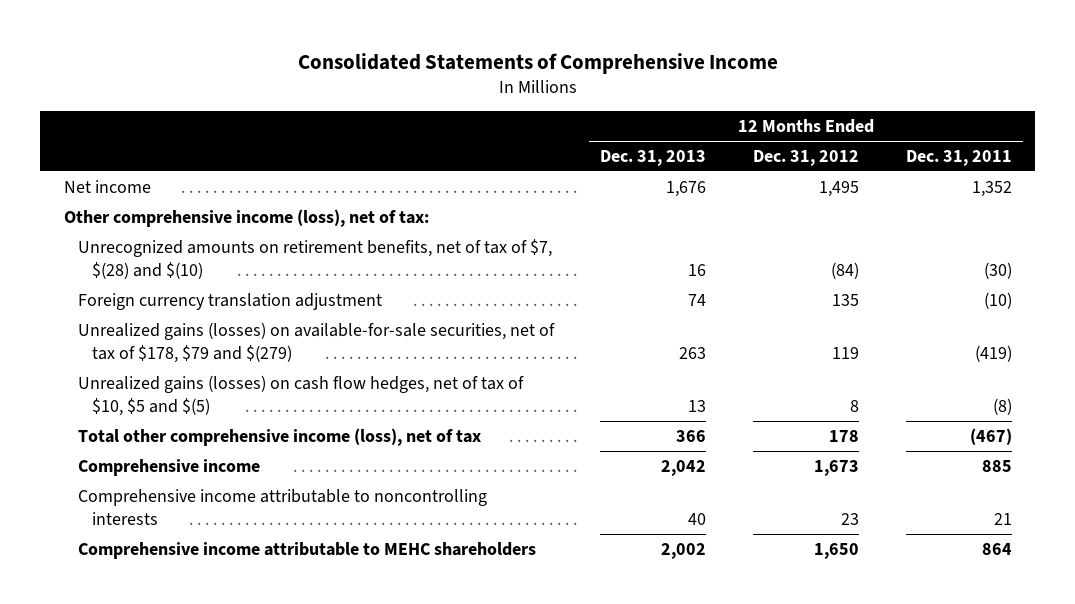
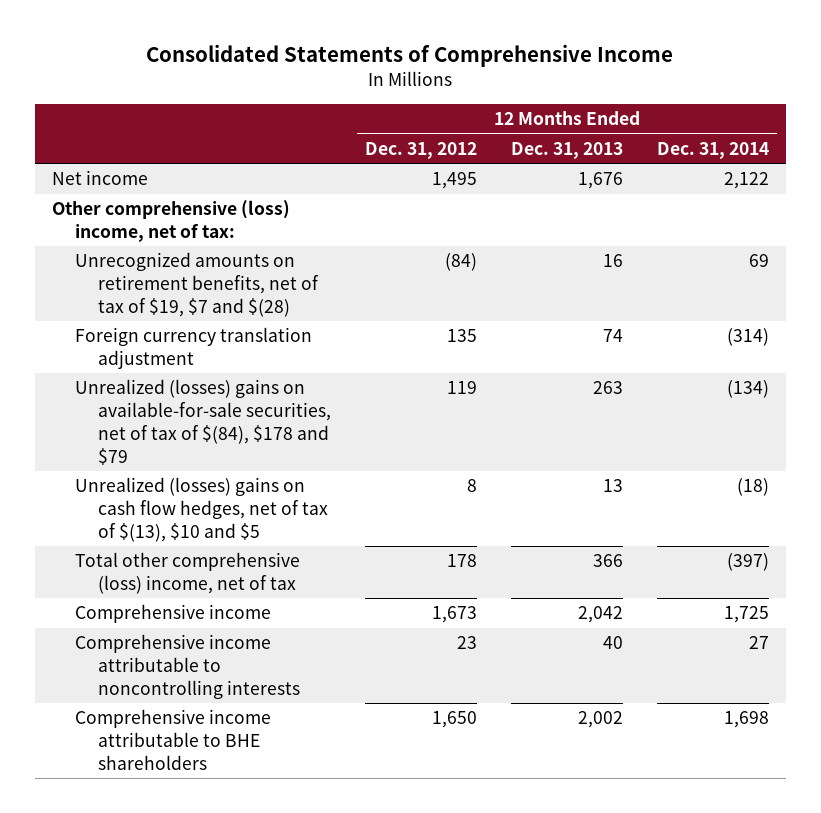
- | 12 Months Ended Dec. 31, 2013 | 12 Months Ended Dec. 31, 2012 | 12 Months Ended Dec. 31, 2011
+ | 12 Months Ended Dec. 31, 2012 | 12 Months Ended Dec. 31, 2013 | 12 Months Ended Dec. 31, 2014
- Other comprehensive income (loss), net of tax:
- Unrecognized amounts on retirement benefits, net of tax of $7, $(28) and $(10) | 16 | (84) | (30)
+ Other comprehensive (loss) income, net of tax:
+ Unrecognized amounts on retirement benefits, net of tax of $19, $7 and $(28) | (84) | 16 | 69
- Unrealized gains (losses) on available-for-sale securities, net of tax of $178, $79 and $(279) | 263 | 119 | (419)
- Unrealized gains (losses) on cash flow hedges, net of tax of $10, $5 and $(5) | 13 | 8 | (8)
- Total other comprehensive income (loss), net of tax | 366 | 178 | (467)
+ Unrealized (losses) gains on available-for-sale securities, net of tax of $(84), $178 and $79 | 119 | 263 | (134)
+ Unrealized (losses) gains on cash flow hedges, net of tax of $(13), $10 and $5 | 8 | 13 | (18)
+ Total other comprehensive (loss) income, net of tax | 178 | 366 | (397)
- Comprehensive income attributable to MEHC shareholders | 2,002 | 1,650 | 864
+ Comprehensive income attributable to BHE shareholders | 1,650 | 2,002 | 1,698

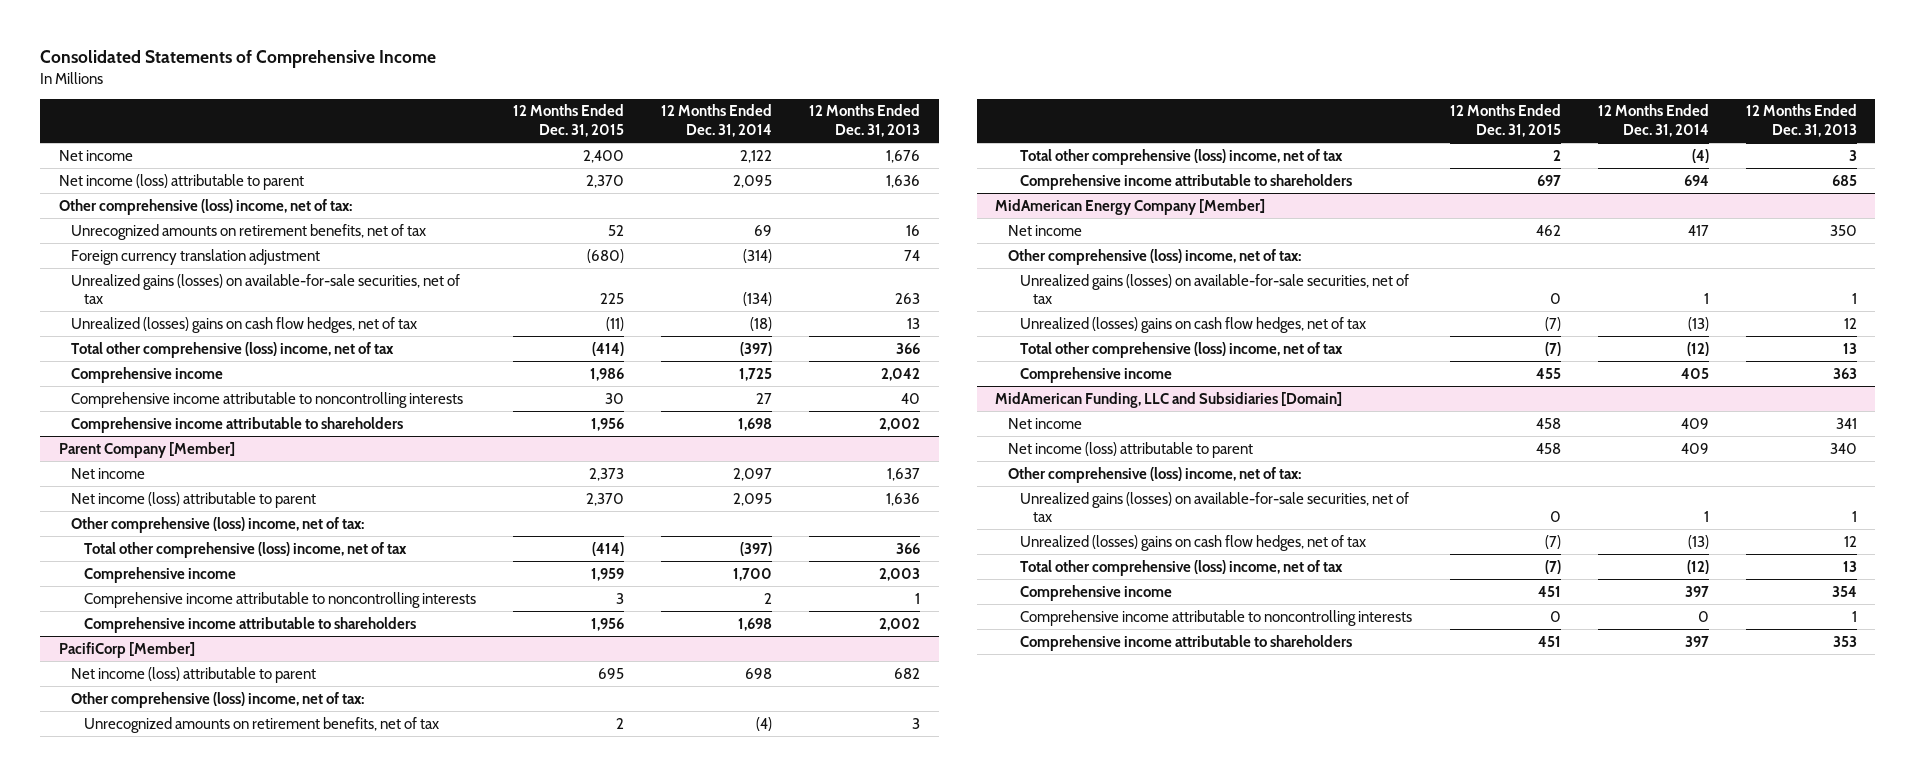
- | 12 Months Ended Dec. 31, 2012 | 12 Months Ended Dec. 31, 2013 | 12 Months Ended Dec. 31, 2014
+ | 12 Months Ended Dec. 31, 2015 | 12 Months Ended Dec. 31, 2014 | 12 Months Ended Dec. 31, 2013
+ Net income (loss) attributable to parent | 2,370 | 2,095 | 1,636
- Unrecognized amounts on retirement benefits, net of tax of $19, $7 and $(28) | (84) | 16 | 69
+ Unrecognized amounts on retirement benefits, net of tax | 52 | 69 | 16
- Unrealized (losses) gains on available-for-sale securities, net of tax of $(84), $178 and $79 | 119 | 263 | (134)
- Unrealized (losses) gains on cash flow hedges, net of tax of $(13), $10 and $5 | 8 | 13 | (18)
+ Unrealized gains (losses) on available-for-sale securities, net of tax | 225 | (134) | 263
+ Unrealized (losses) gains on cash flow hedges, net of tax | (11) | (18) | 13
- Comprehensive income attributable to BHE shareholders | 1,650 | 2,002 | 1,698
+ Comprehensive income attributable to shareholders | 1,956 | 1,698 | 2,002
+ Parent Company [Member]
+ Net income | 2,373 | 2,097 | 1,637
+ Net income (loss) attributable to parent | 2,370 | 2,095 | 1,636
+ Other comprehensive (loss) income, net of tax:
+ Total other comprehensive (loss) income, net of tax | (414) | (397) | 366
+ Comprehensive income | 1,959 | 1,700 | 2,003
+ Comprehensive income attributable to noncontrolling interests | 3 | 2 | 1
+ Comprehensive income attributable to shareholders | 1,956 | 1,698 | 2,002
+ PacifiCorp [Member]
+ Net income (loss) attributable to parent | 695 | 698 | 682
+ Other comprehensive (loss) income, net of tax:
+ Unrecognized amounts on retirement benefits, net of tax | 2 | (4) | 3
+ Total other comprehensive (loss) income, net of tax | 2 | (4) | 3
+ Comprehensive income attributable to shareholders | 697 | 694 | 685
+ MidAmerican Energy Company [Member]
+ Net income | 462 | 417 | 350
+ Other comprehensive (loss) income, net of tax:
+ Unrealized gains (losses) on available-for-sale securities, net of tax | 0 | 1 | 1
+ Unrealized (losses) gains on cash flow hedges, net of tax | (7) | (13) | 12
+ Total other comprehensive (loss) income, net of tax | (7) | (12) | 13
+ Comprehensive income | 455 | 405 | 363
+ MidAmerican Funding, LLC and Subsidiaries [Domain]
+ Net income | 458 | 409 | 341
+ Net income (loss) attributable to parent | 458 | 409 | 340
+ Other comprehensive (loss) income, net of tax:
+ Unrealized gains (losses) on available-for-sale securities, net of tax | 0 | 1 | 1
+ Unrealized (losses) gains on cash flow hedges, net of tax | (7) | (13) | 12
+ Total other comprehensive (loss) income, net of tax | (7) | (12) | 13
+ Comprehensive income | 451 | 397 | 354
+ Comprehensive income attributable to noncontrolling interests | 0 | 0 | 1
+ Comprehensive income attributable to shareholders | 451 | 397 | 353

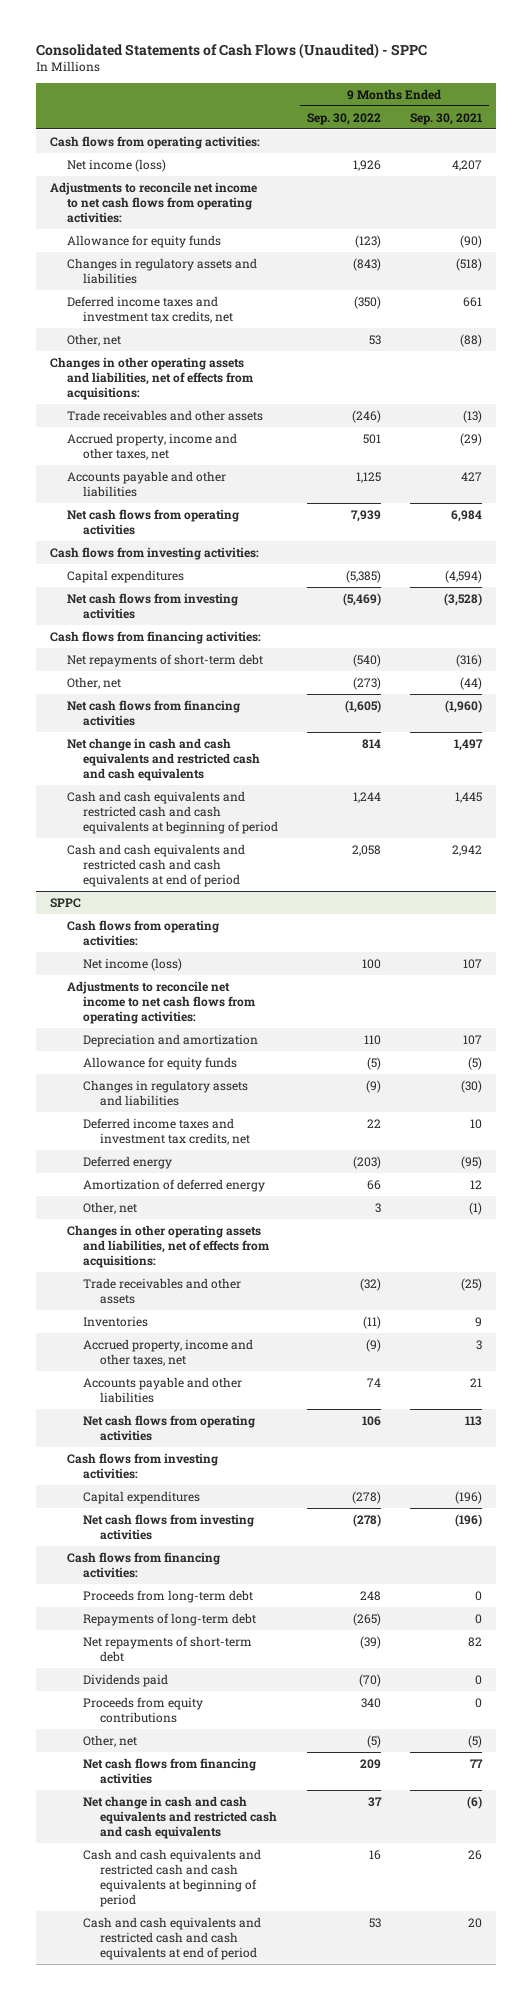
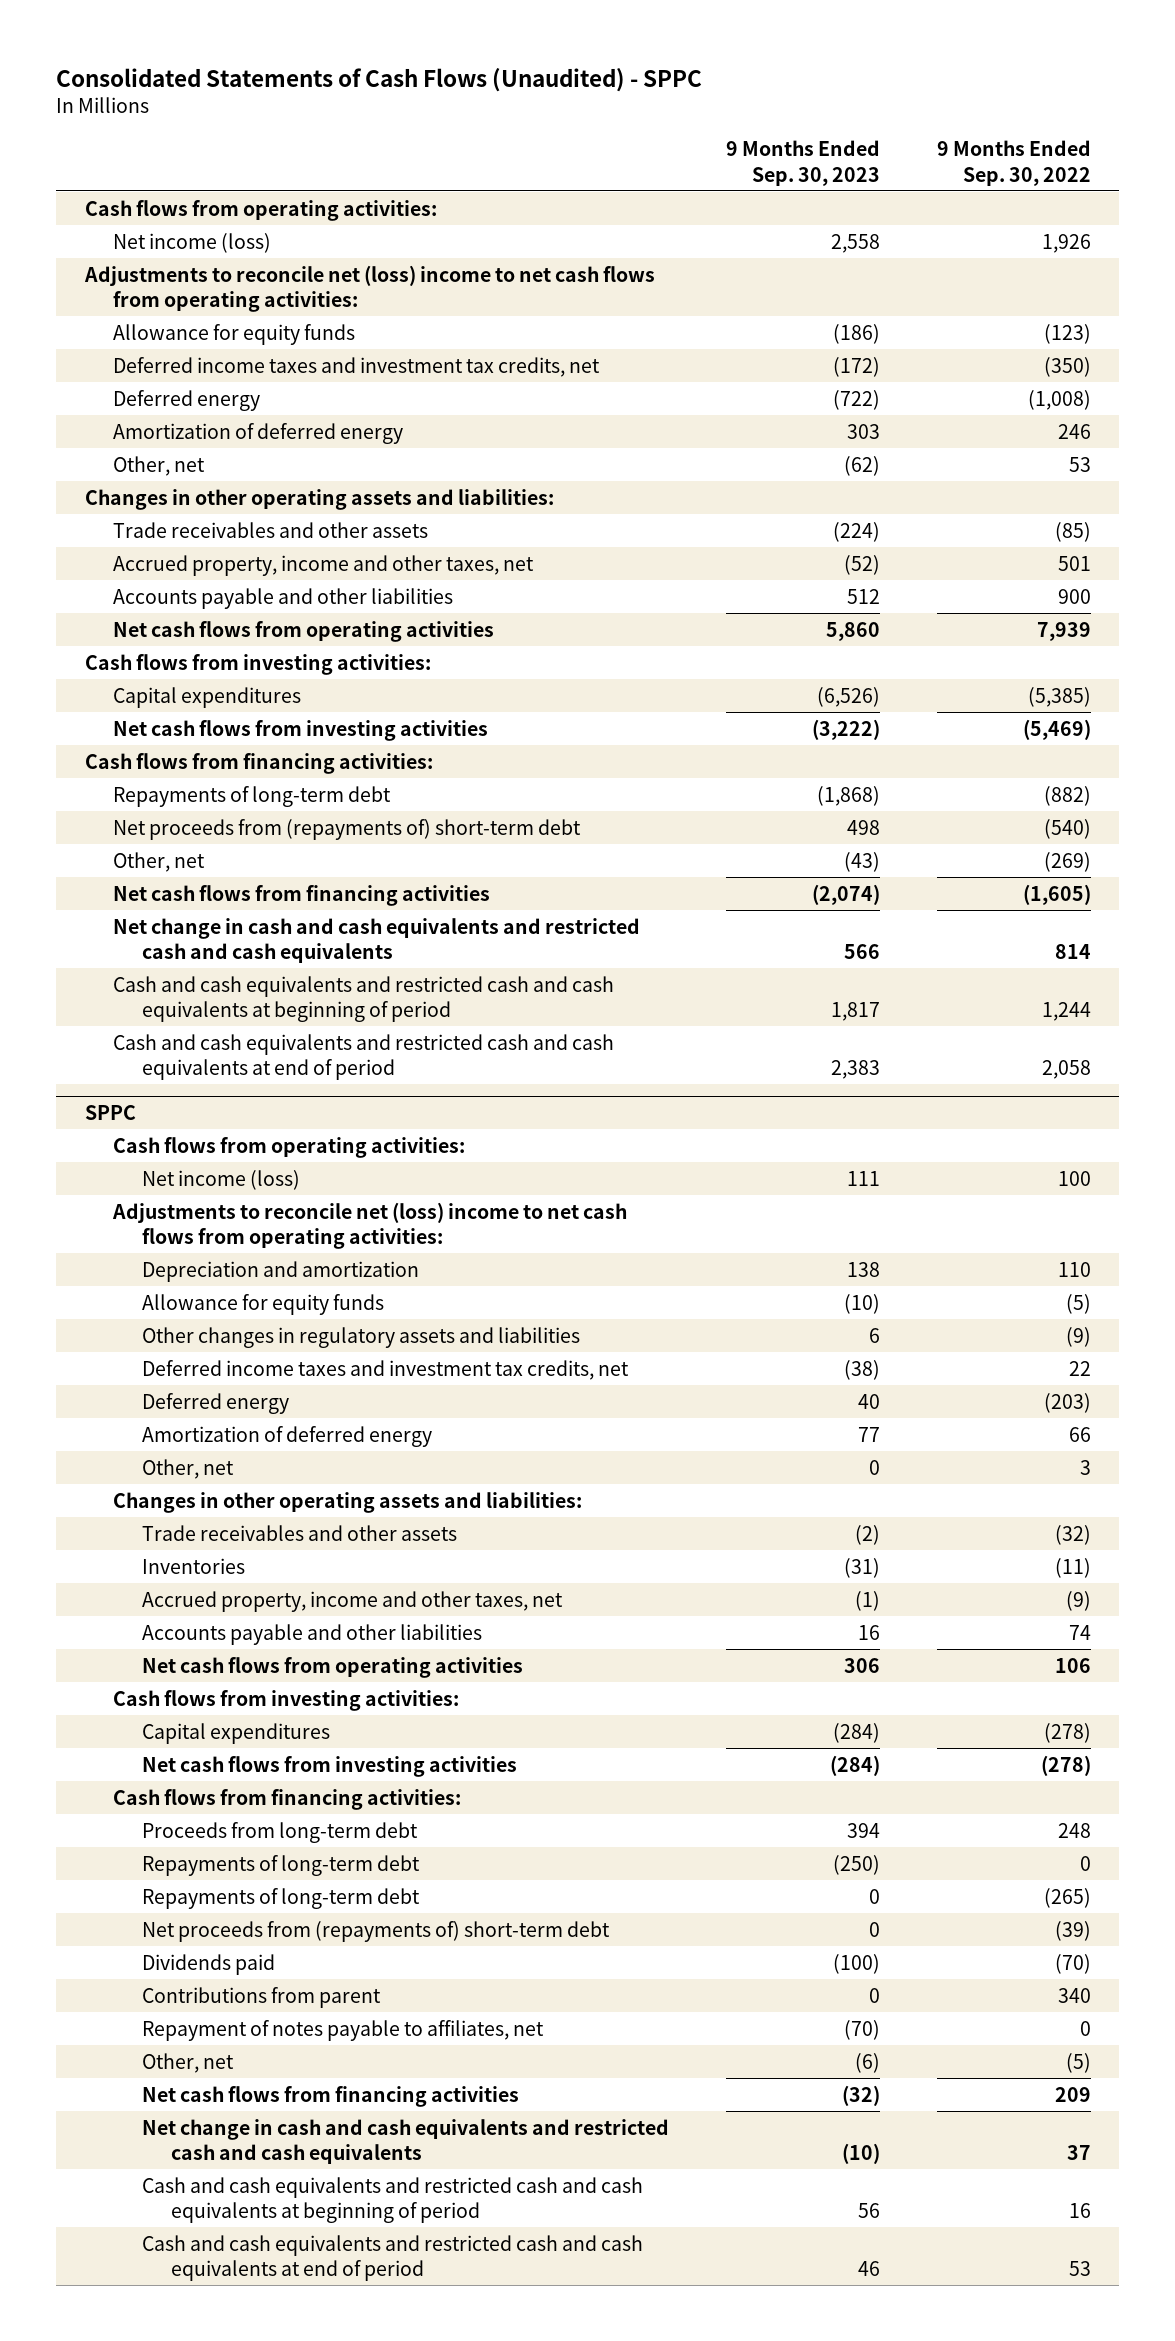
- | 9 Months Ended Sep. 30, 2022 | 9 Months Ended Sep. 30, 2021
+ | 9 Months Ended Sep. 30, 2023 | 9 Months Ended Sep. 30, 2022
- Adjustments to reconcile net income to net cash flows from operating activities:
+ Adjustments to reconcile net (loss) income to net cash flows from operating activities:
- Changes in regulatory assets and liabilities | (843) | (518)
+ Deferred energy | (722) | (1,008)
+ Amortization of deferred energy | 303 | 246
- Changes in other operating assets and liabilities, net of effects from acquisitions:
- Trade receivables and other assets | (246) | (13)
+ Changes in other operating assets and liabilities:
+ Trade receivables and other assets | (224) | (85)
- Accounts payable and other liabilities | 1,125 | 427
+ Accounts payable and other liabilities | 512 | 900
- Net repayments of short-term debt | (540) | (316)
- Other, net | (273) | (44)
+ Repayments of long-term debt | (1,868) | (882)
+ Net proceeds from (repayments of) short-term debt | 498 | (540)
+ Other, net | (43) | (269)
@ SPPC
- Adjustments to reconcile net income to net cash flows from operating activities:
+ Adjustments to reconcile net (loss) income to net cash flows from operating activities:
- Changes in regulatory assets and liabilities | (9) | (30)
+ Other changes in regulatory assets and liabilities | 6 | (9)
- Changes in other operating assets and liabilities, net of effects from acquisitions:
+ Changes in other operating assets and liabilities:
+ Repayments of long-term debt | (250) | 0
- Net repayments of short-term debt | (39) | 82
+ Net proceeds from (repayments of) short-term debt | 0 | (39)
- Proceeds from equity contributions | 340 | 0
+ Contributions from parent | 0 | 340
+ Repayment of notes payable to affiliates, net | (70) | 0

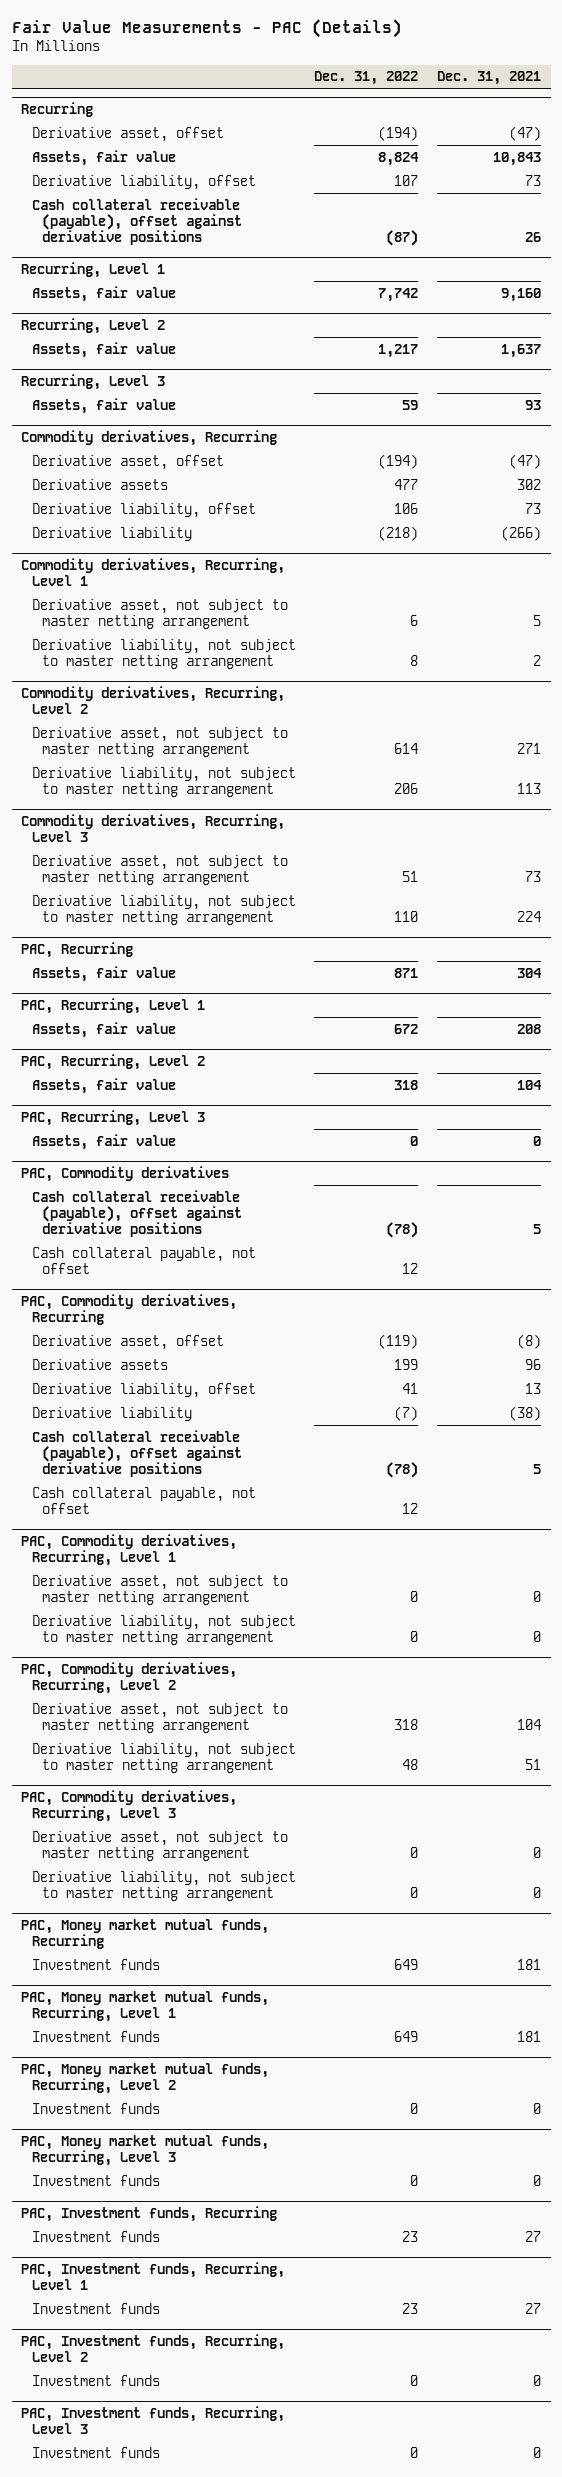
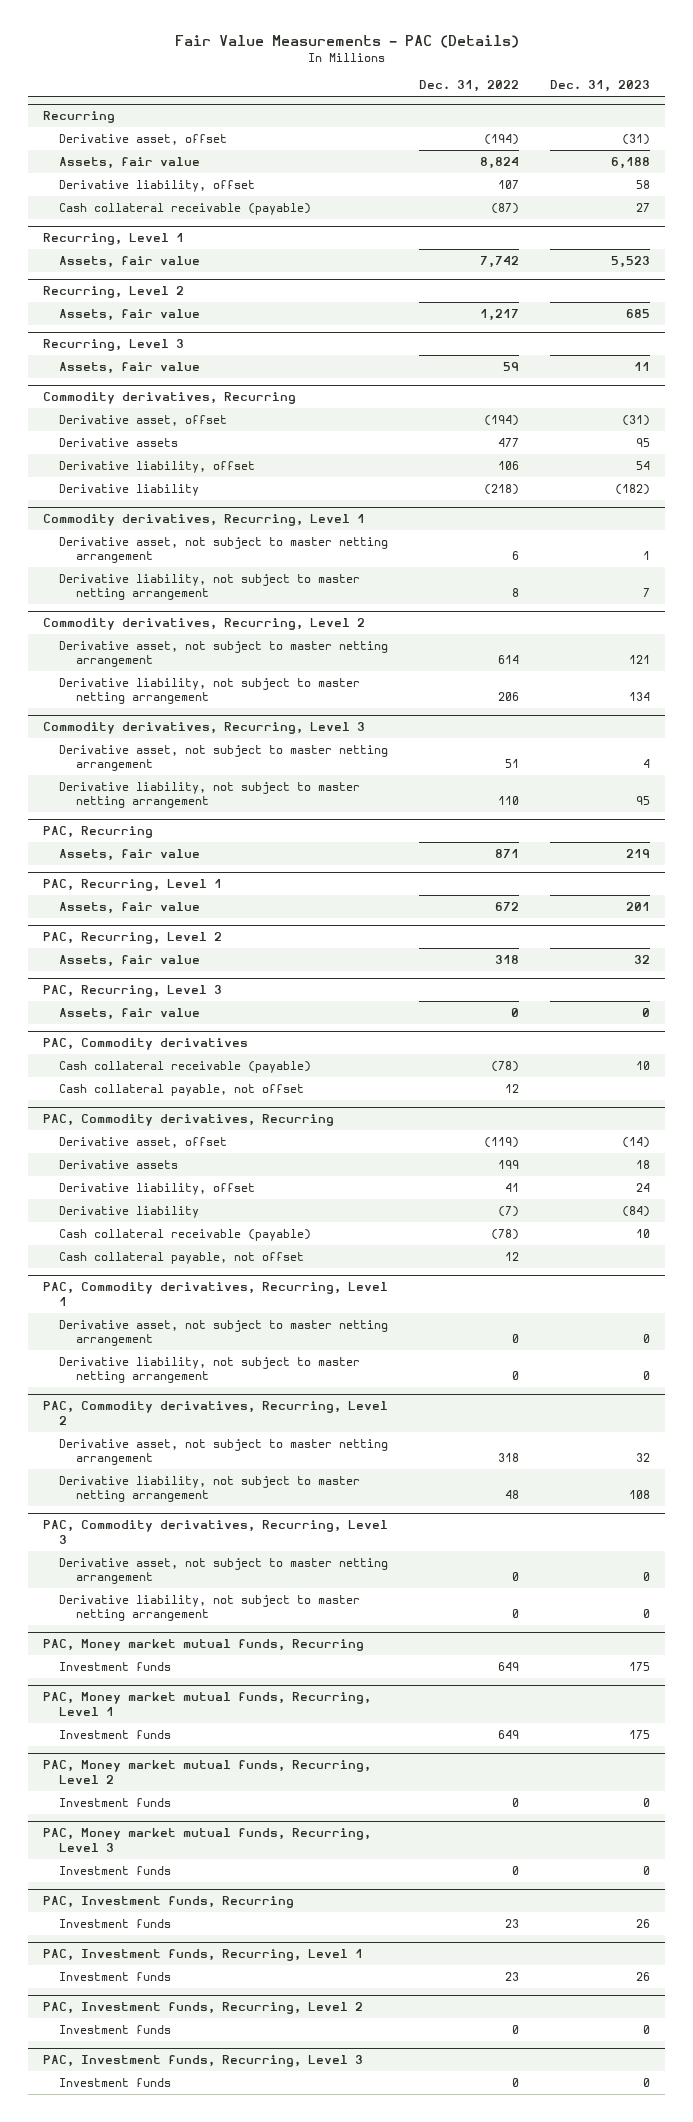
- | Dec. 31, 2022 | Dec. 31, 2021
+ | Dec. 31, 2022 | Dec. 31, 2023
@ Recurring
- Cash collateral receivable (payable), offset against derivative positions | (87) | 26
+ Cash collateral receivable (payable) | (87) | 27
@ PAC, Commodity derivatives
- Cash collateral receivable (payable), offset against derivative positions | (78) | 5
+ Cash collateral receivable (payable) | (78) | 10
@ PAC, Commodity derivatives, Recurring
- Cash collateral receivable (payable), offset against derivative positions | (78) | 5
+ Cash collateral receivable (payable) | (78) | 10

